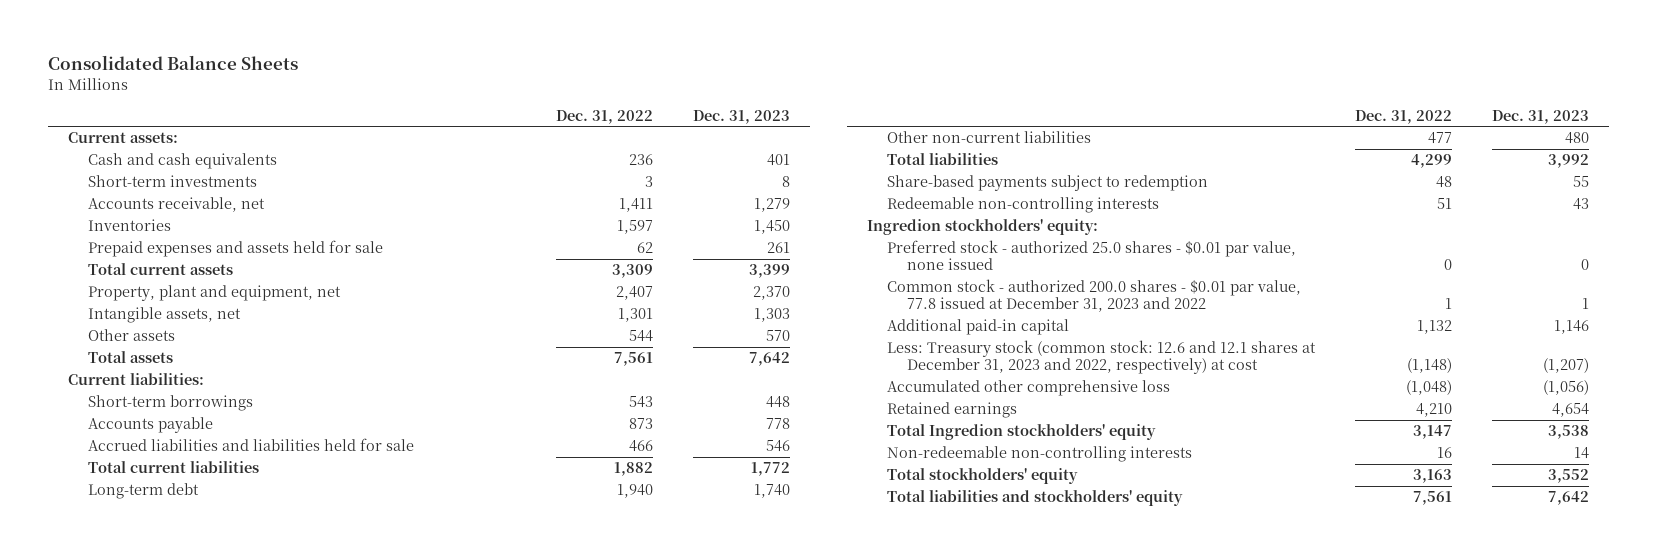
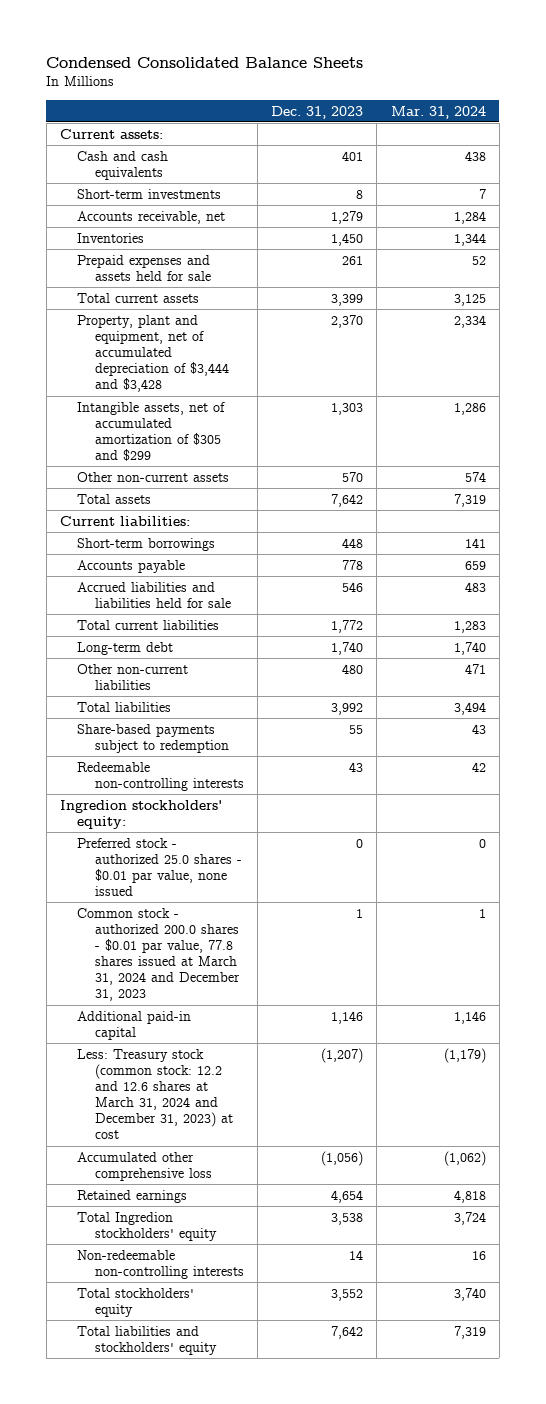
- Consolidated Balance Sheets
+ Condensed Consolidated Balance Sheets
- | Dec. 31, 2022 | Dec. 31, 2023
+ | Dec. 31, 2023 | Mar. 31, 2024
- Property, plant and equipment, net | 2,407 | 2,370
- Intangible assets, net | 1,301 | 1,303
- Other assets | 544 | 570
+ Property, plant and equipment, net of accumulated depreciation of $3,444 and $3,428 | 2,370 | 2,334
+ Intangible assets, net of accumulated amortization of $305 and $299 | 1,303 | 1,286
+ Other non-current assets | 570 | 574
- Common stock - authorized 200.0 shares - $0.01 par value, 77.8 issued at December 31, 2023 and 2022 | 1 | 1
+ Common stock - authorized 200.0 shares - $0.01 par value, 77.8 shares issued at March 31, 2024 and December 31, 2023 | 1 | 1
- Less: Treasury stock (common stock: 12.6 and 12.1 shares at December 31, 2023 and 2022, respectively) at cost | (1,148) | (1,207)
+ Less: Treasury stock (common stock: 12.2 and 12.6 shares at March 31, 2024 and December 31, 2023) at cost | (1,207) | (1,179)

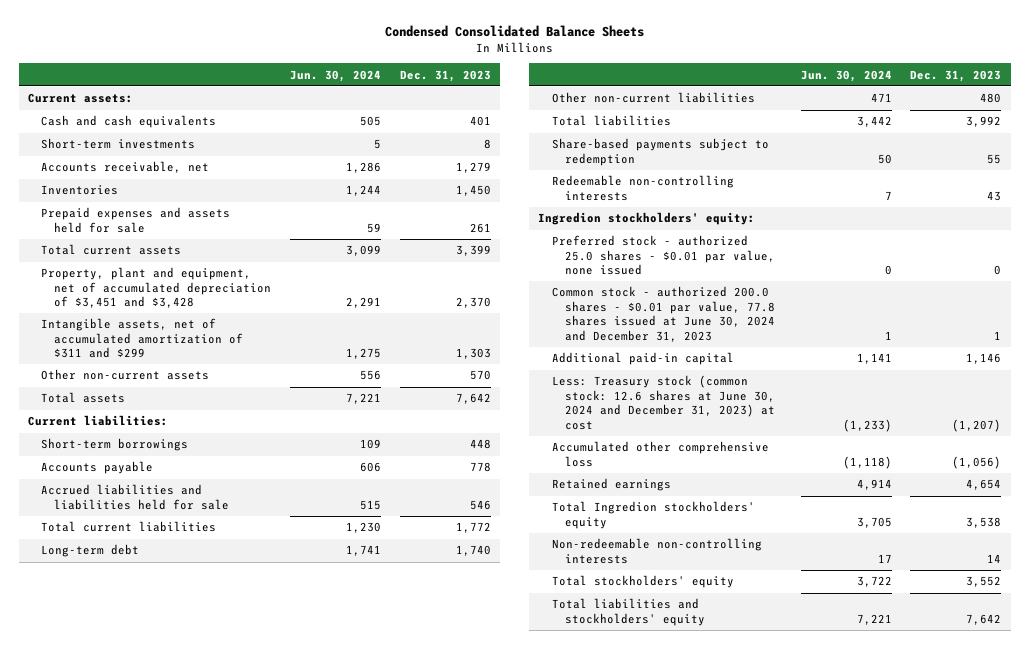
- | Dec. 31, 2023 | Mar. 31, 2024
+ | Jun. 30, 2024 | Dec. 31, 2023
- Property, plant and equipment, net of accumulated depreciation of $3,444 and $3,428 | 2,370 | 2,334
- Intangible assets, net of accumulated amortization of $305 and $299 | 1,303 | 1,286
+ Property, plant and equipment, net of accumulated depreciation of $3,451 and $3,428 | 2,291 | 2,370
+ Intangible assets, net of accumulated amortization of $311 and $299 | 1,275 | 1,303
- Common stock - authorized 200.0 shares - $0.01 par value, 77.8 shares issued at March 31, 2024 and December 31, 2023 | 1 | 1
+ Common stock - authorized 200.0 shares - $0.01 par value, 77.8 shares issued at June 30, 2024 and December 31, 2023 | 1 | 1
- Less: Treasury stock (common stock: 12.2 and 12.6 shares at March 31, 2024 and December 31, 2023) at cost | (1,207) | (1,179)
+ Less: Treasury stock (common stock: 12.6 shares at June 30, 2024 and December 31, 2023) at cost | (1,233) | (1,207)

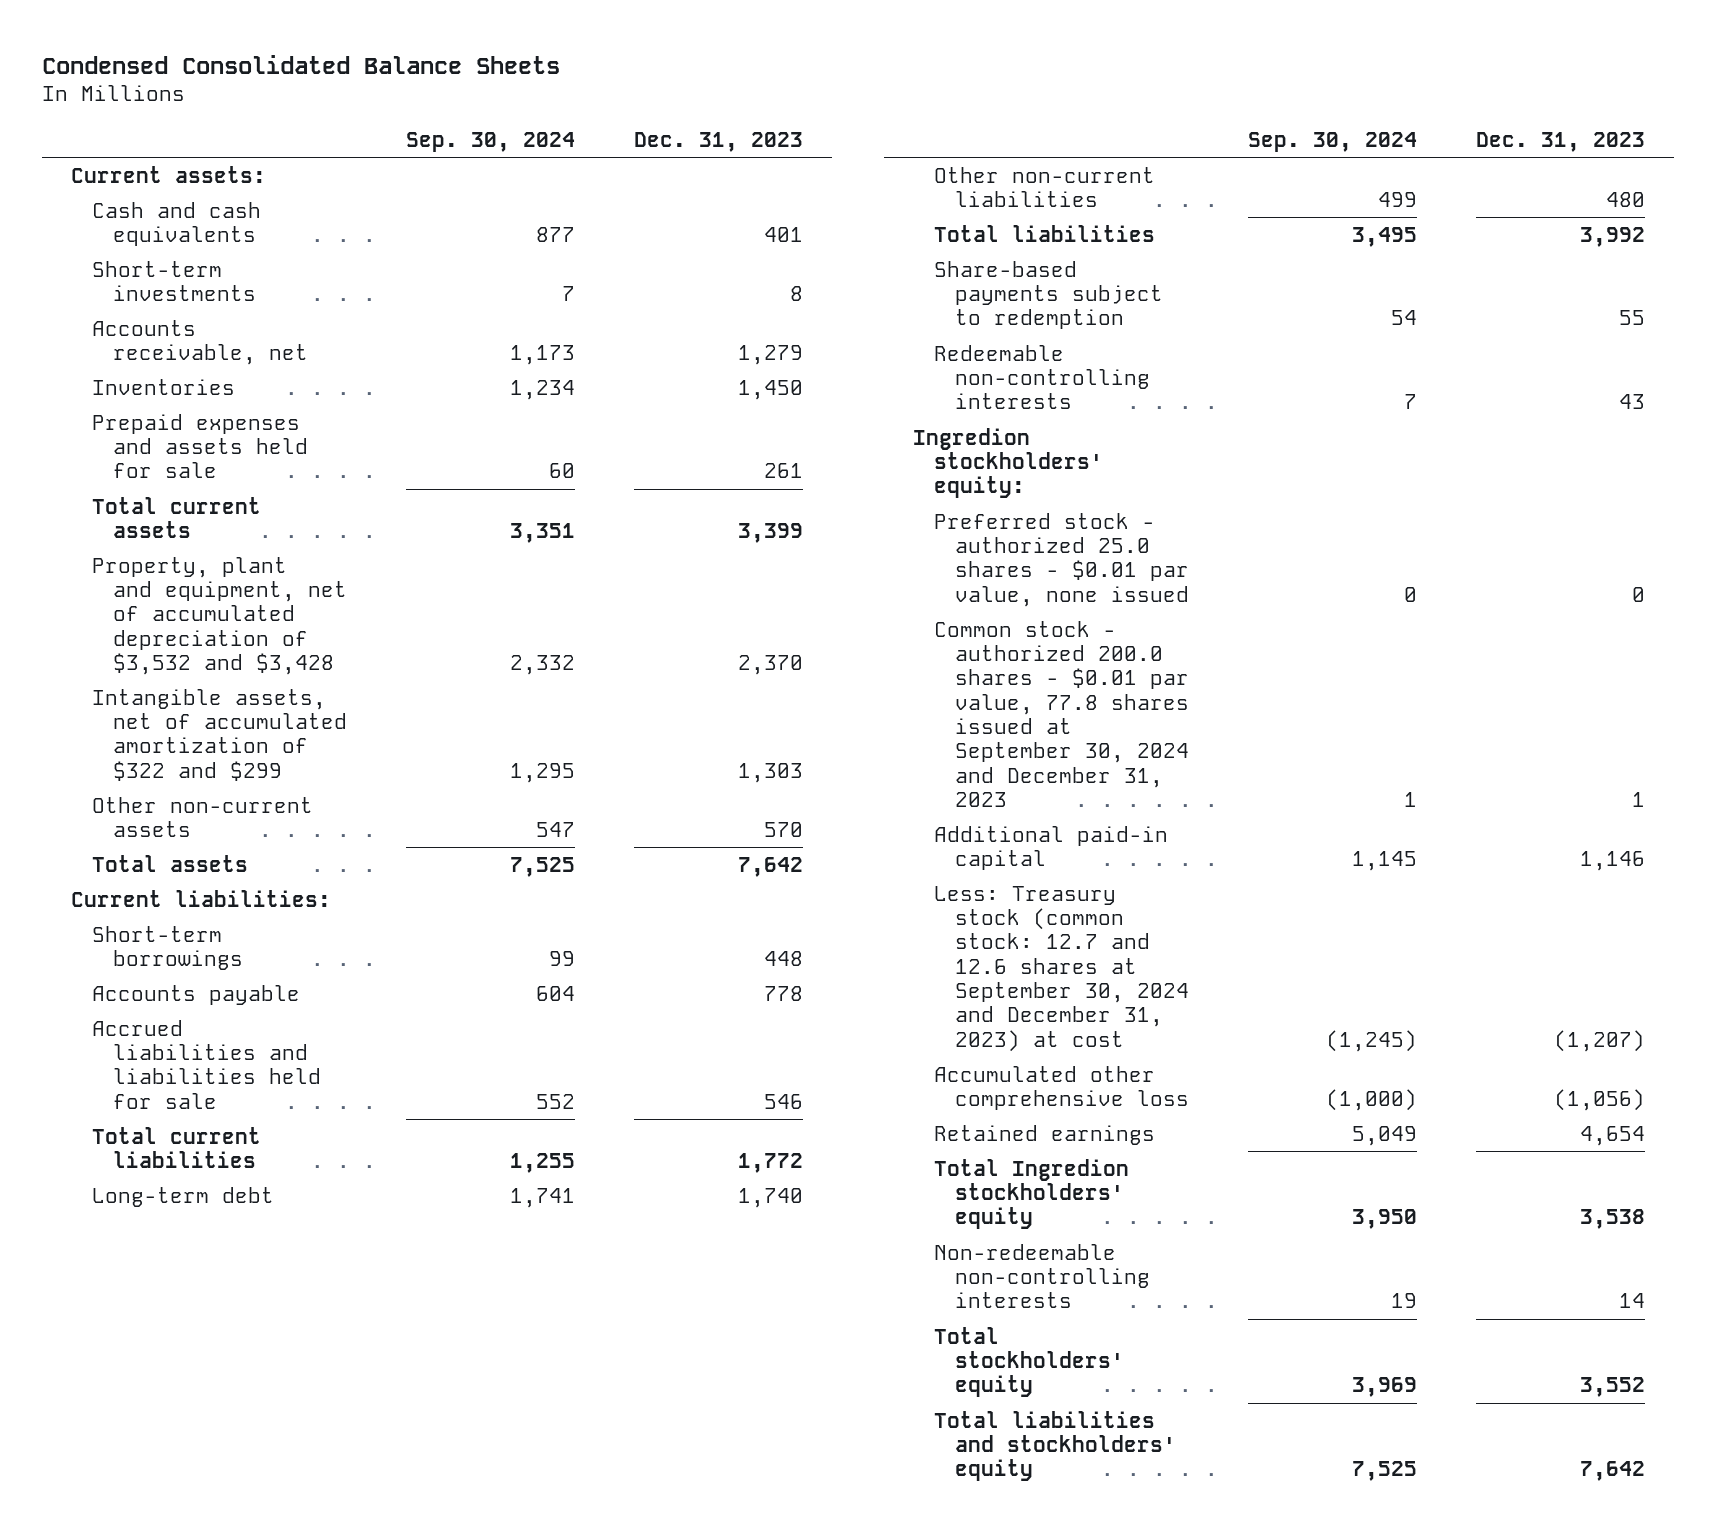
- | Jun. 30, 2024 | Dec. 31, 2023
+ | Sep. 30, 2024 | Dec. 31, 2023
- Property, plant and equipment, net of accumulated depreciation of $3,451 and $3,428 | 2,291 | 2,370
- Intangible assets, net of accumulated amortization of $311 and $299 | 1,275 | 1,303
+ Property, plant and equipment, net of accumulated depreciation of $3,532 and $3,428 | 2,332 | 2,370
+ Intangible assets, net of accumulated amortization of $322 and $299 | 1,295 | 1,303
- Common stock - authorized 200.0 shares - $0.01 par value, 77.8 shares issued at June 30, 2024 and December 31, 2023 | 1 | 1
+ Common stock - authorized 200.0 shares - $0.01 par value, 77.8 shares issued at September 30, 2024 and December 31, 2023 | 1 | 1
- Less: Treasury stock (common stock: 12.6 shares at June 30, 2024 and December 31, 2023) at cost | (1,233) | (1,207)
+ Less: Treasury stock (common stock: 12.7 and 12.6 shares at September 30, 2024 and December 31, 2023) at cost | (1,245) | (1,207)

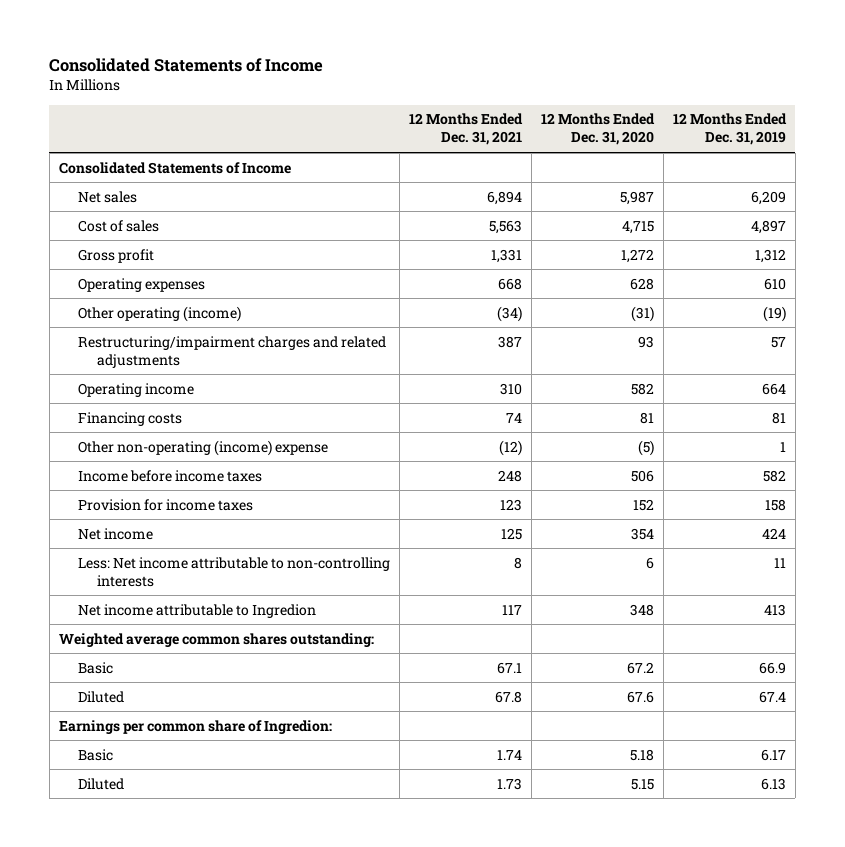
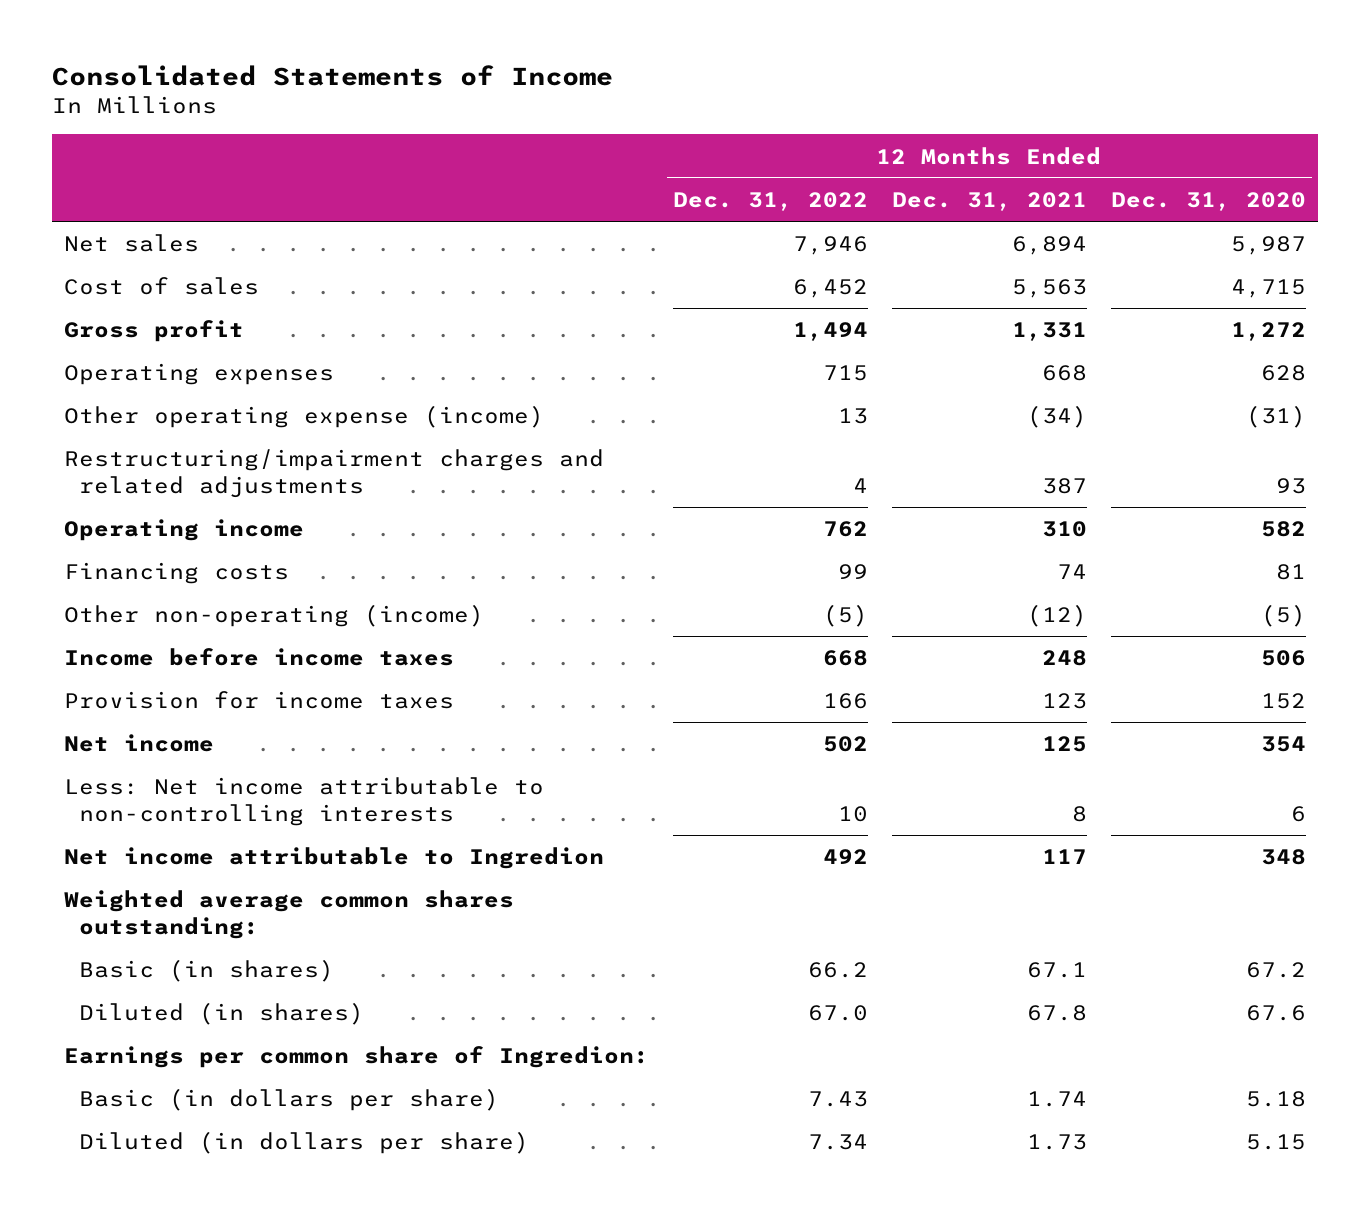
- | 12 Months Ended Dec. 31, 2021 | 12 Months Ended Dec. 31, 2020 | 12 Months Ended Dec. 31, 2019
+ | 12 Months Ended Dec. 31, 2022 | 12 Months Ended Dec. 31, 2021 | 12 Months Ended Dec. 31, 2020
- Consolidated Statements of Income
- Other operating (income) | (34) | (31) | (19)
+ Other operating expense (income) | 13 | (34) | (31)
- Other non-operating (income) expense | (12) | (5) | 1
+ Other non-operating (income) | (5) | (12) | (5)
- Basic | 67.1 | 67.2 | 66.9
- Diluted | 67.8 | 67.6 | 67.4
+ Basic (in shares) | 66.2 | 67.1 | 67.2
+ Diluted (in shares) | 67.0 | 67.8 | 67.6
- Basic | 1.74 | 5.18 | 6.17
- Diluted | 1.73 | 5.15 | 6.13
+ Basic (in dollars per share) | 7.43 | 1.74 | 5.18
+ Diluted (in dollars per share) | 7.34 | 1.73 | 5.15

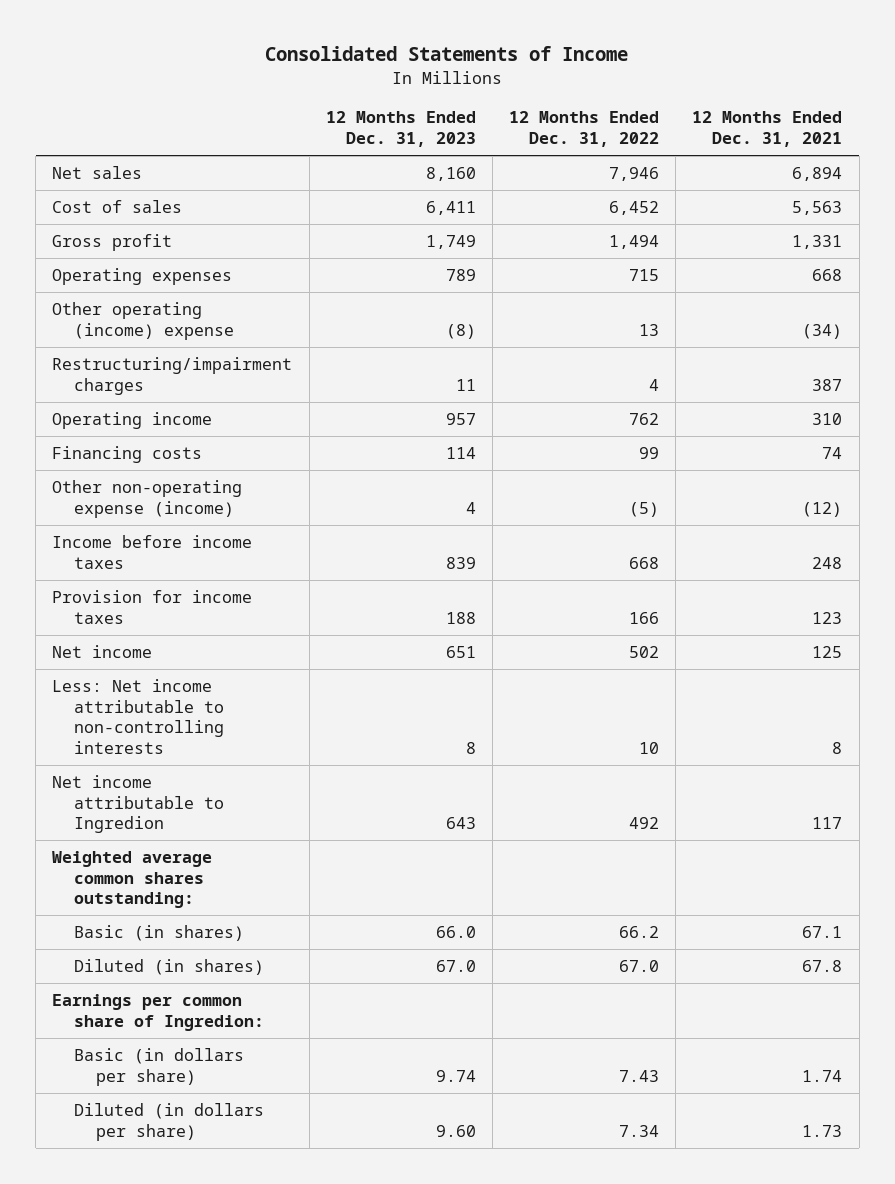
- | 12 Months Ended Dec. 31, 2022 | 12 Months Ended Dec. 31, 2021 | 12 Months Ended Dec. 31, 2020
+ | 12 Months Ended Dec. 31, 2023 | 12 Months Ended Dec. 31, 2022 | 12 Months Ended Dec. 31, 2021
- Other operating expense (income) | 13 | (34) | (31)
- Restructuring/impairment charges and related adjustments | 4 | 387 | 93
+ Other operating (income) expense | (8) | 13 | (34)
+ Restructuring/impairment charges | 11 | 4 | 387
- Other non-operating (income) | (5) | (12) | (5)
+ Other non-operating expense (income) | 4 | (5) | (12)

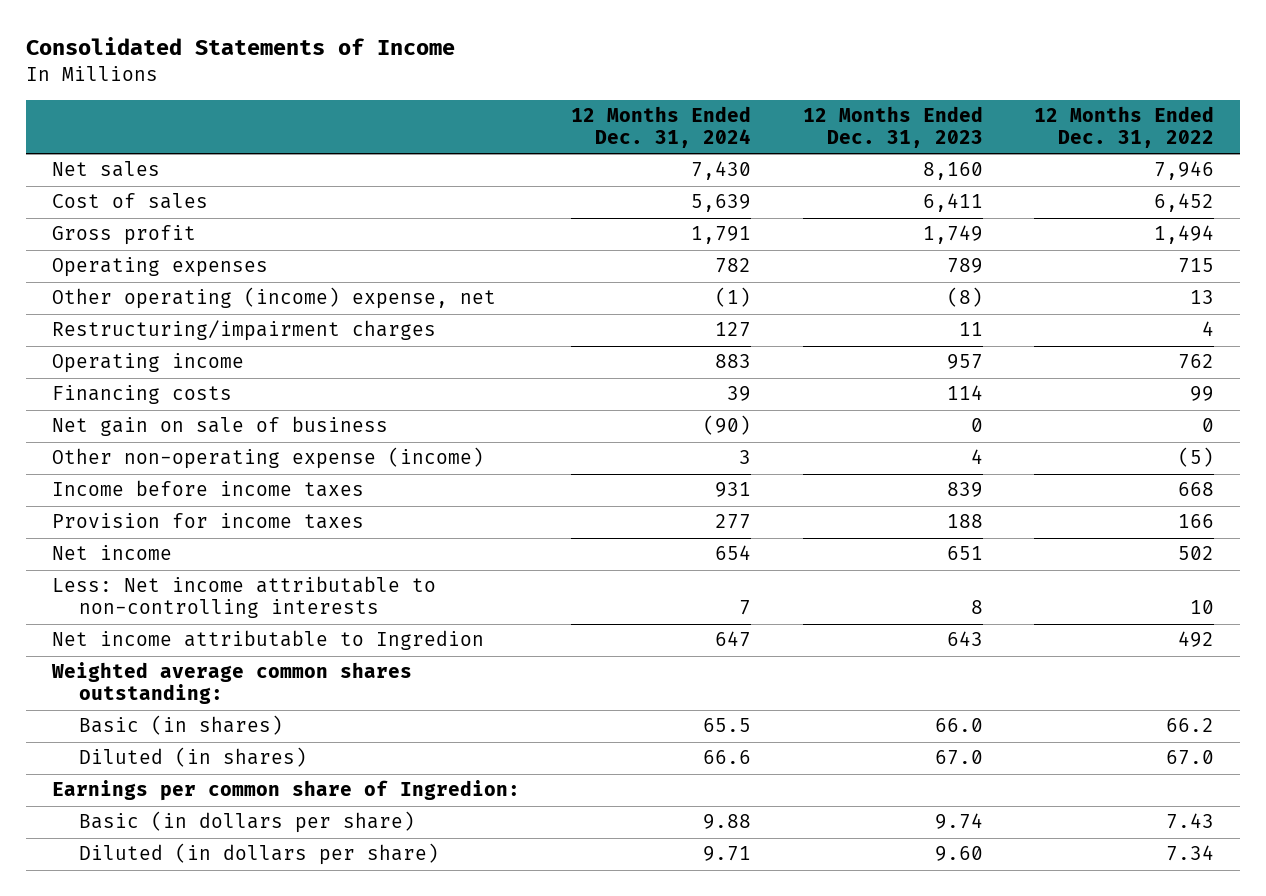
- | 12 Months Ended Dec. 31, 2023 | 12 Months Ended Dec. 31, 2022 | 12 Months Ended Dec. 31, 2021
+ | 12 Months Ended Dec. 31, 2024 | 12 Months Ended Dec. 31, 2023 | 12 Months Ended Dec. 31, 2022
- Other operating (income) expense | (8) | 13 | (34)
+ Other operating (income) expense, net | (1) | (8) | 13
+ Net gain on sale of business | (90) | 0 | 0

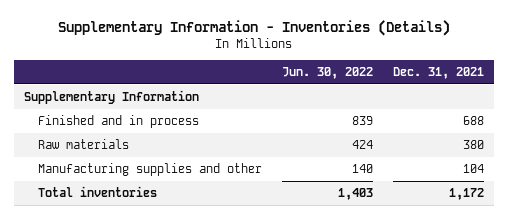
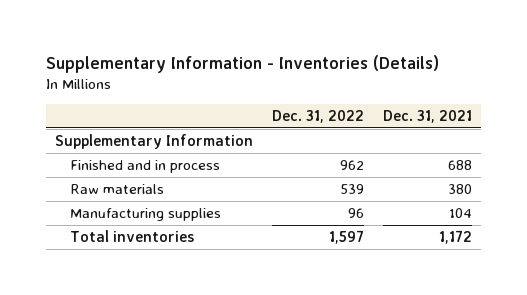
- | Jun. 30, 2022 | Dec. 31, 2021
+ | Dec. 31, 2022 | Dec. 31, 2021
- Manufacturing supplies and other | 140 | 104
+ Manufacturing supplies | 96 | 104

